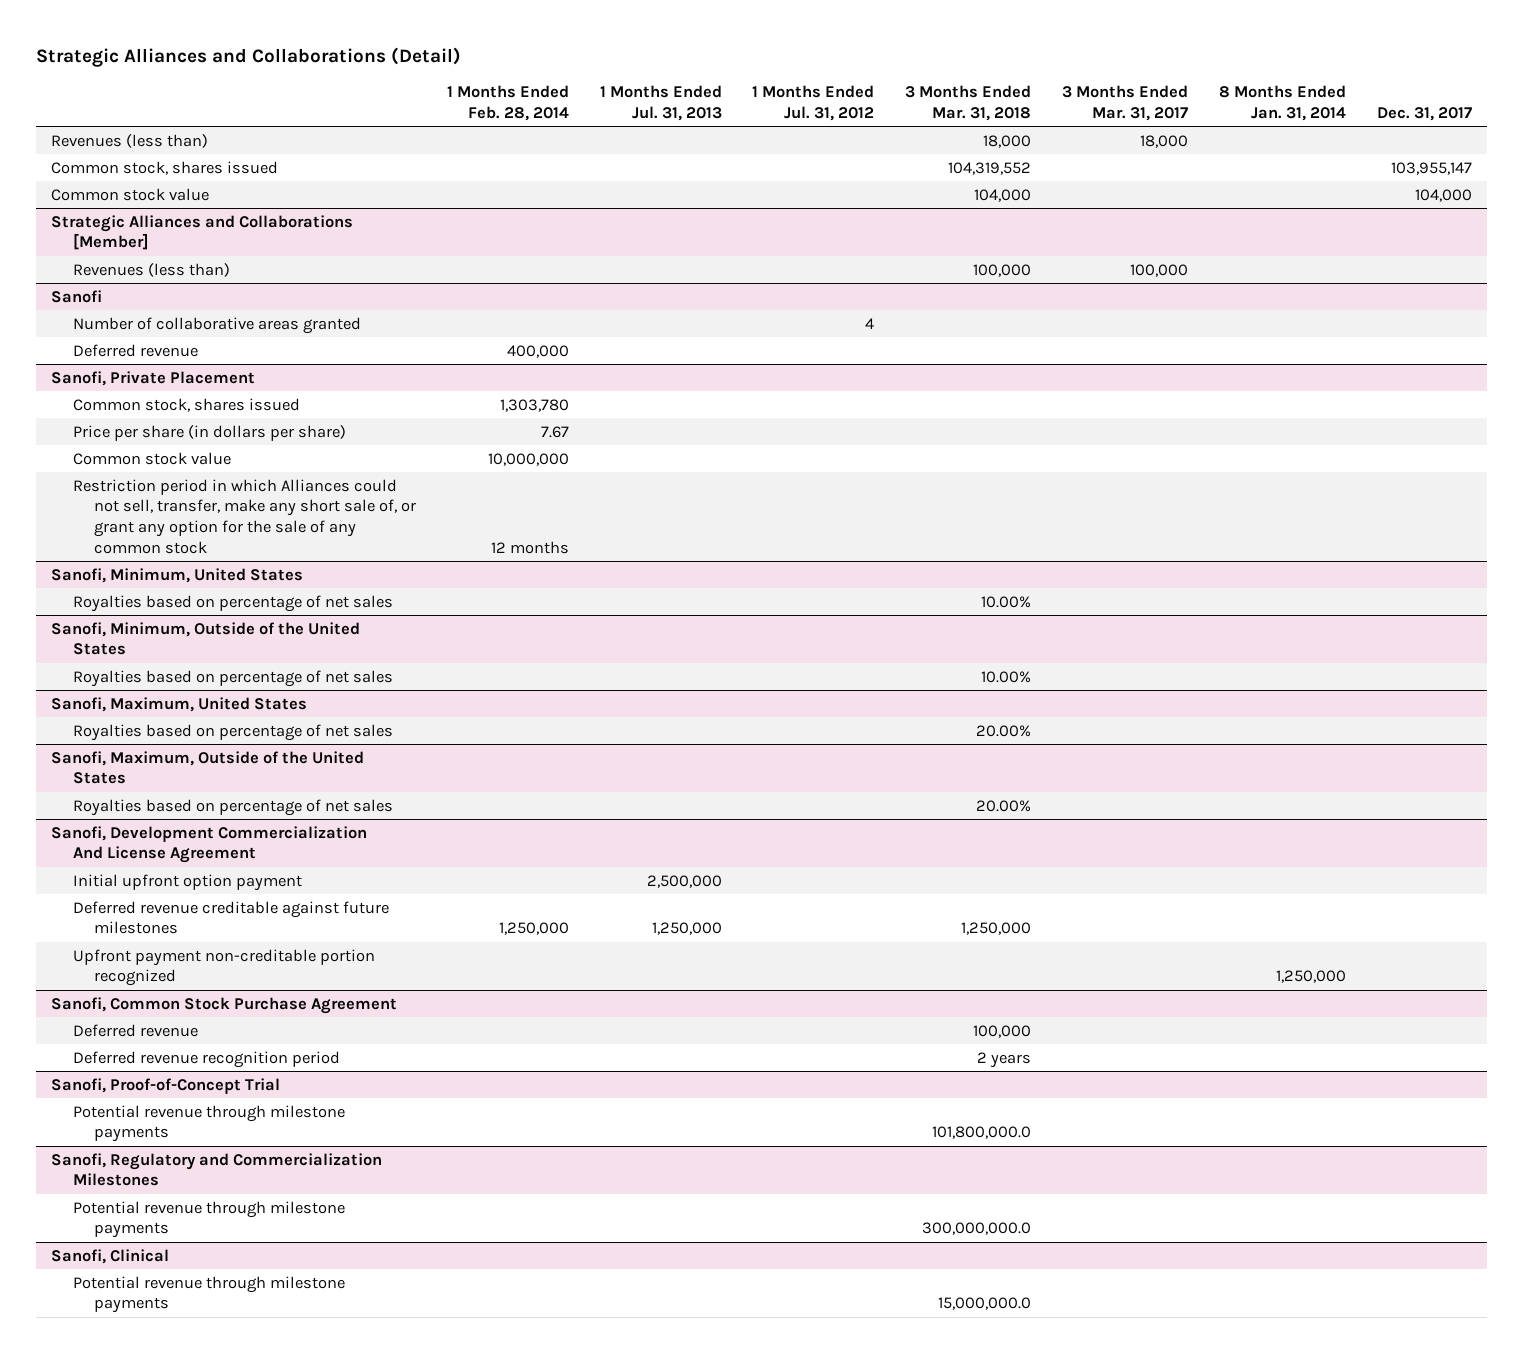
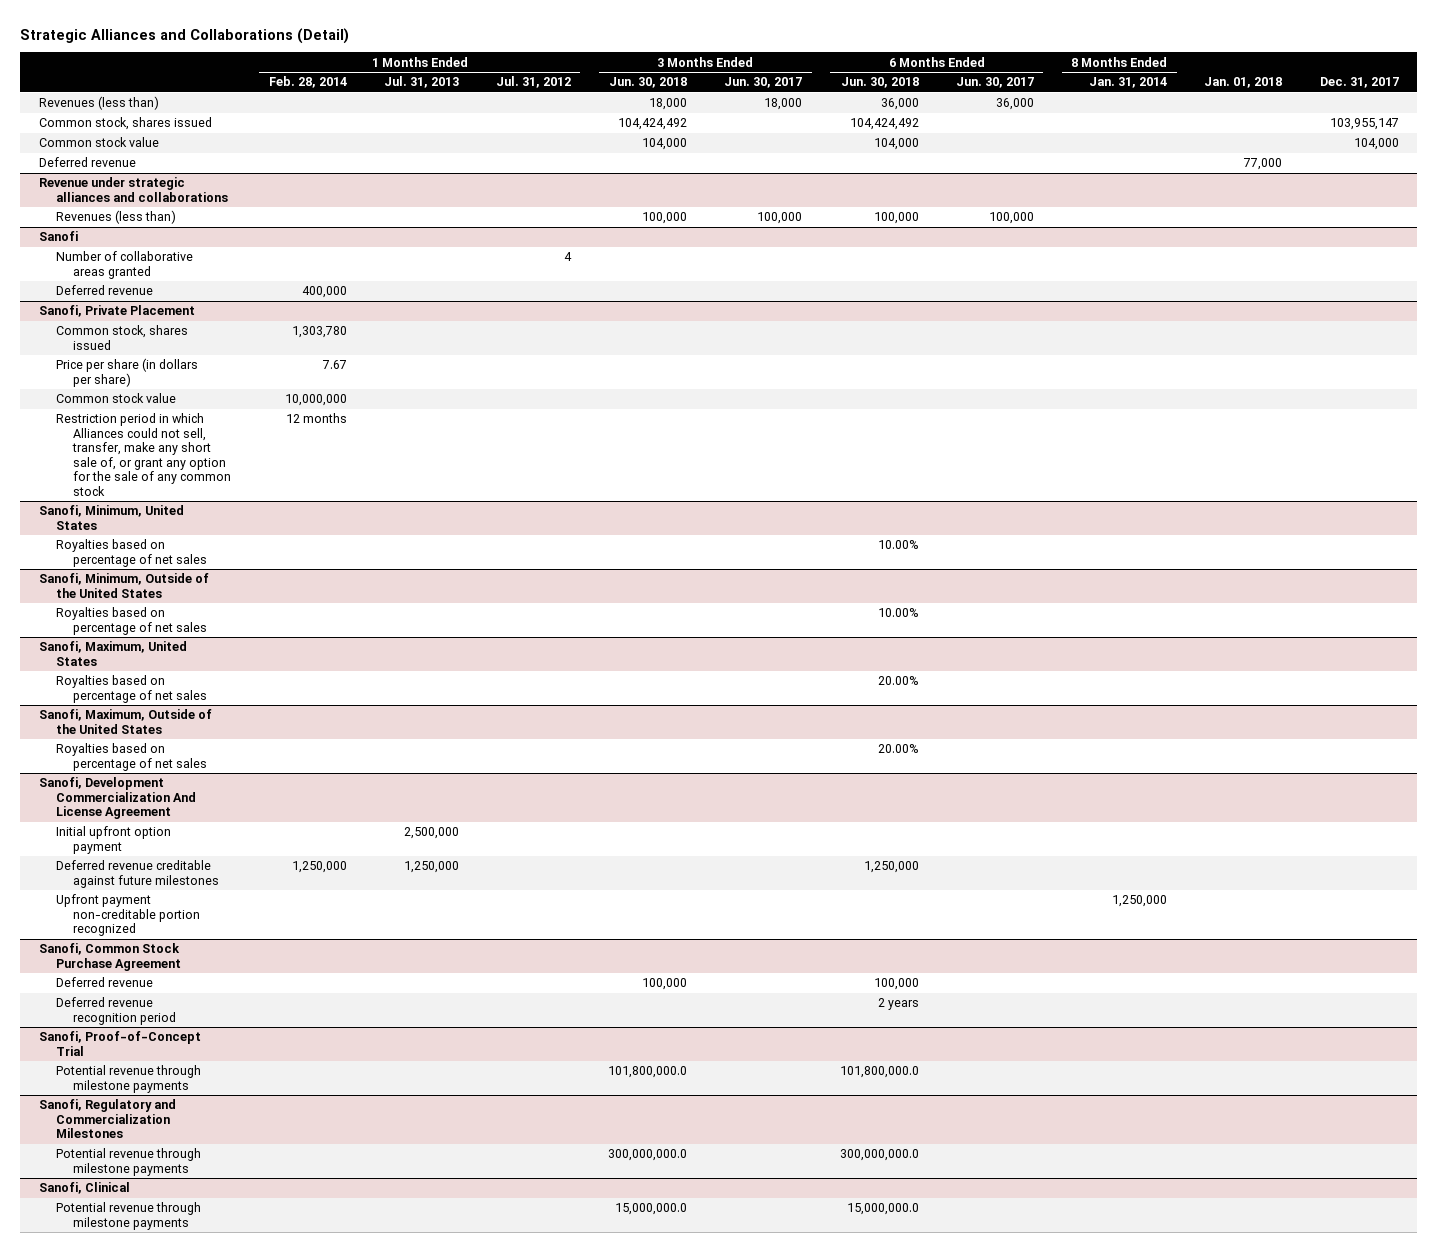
- | 1 Months Ended Feb. 28, 2014 | 1 Months Ended Jul. 31, 2013 | 1 Months Ended Jul. 31, 2012 | 3 Months Ended Mar. 31, 2018 | 3 Months Ended Mar. 31, 2017 | 8 Months Ended Jan. 31, 2014 | Dec. 31, 2017
+ | 1 Months Ended Feb. 28, 2014 | 1 Months Ended Jul. 31, 2013 | 1 Months Ended Jul. 31, 2012 | 3 Months Ended Jun. 30, 2018 | 3 Months Ended Jun. 30, 2017 | 6 Months Ended Jun. 30, 2018 | 6 Months Ended Jun. 30, 2017 | 8 Months Ended Jan. 31, 2014 | Jan. 01, 2018 | Dec. 31, 2017
- Strategic Alliances and Collaborations [Member]
+ Deferred revenue | | | | | | | | | 77,000 |
+ Revenue under strategic alliances and collaborations

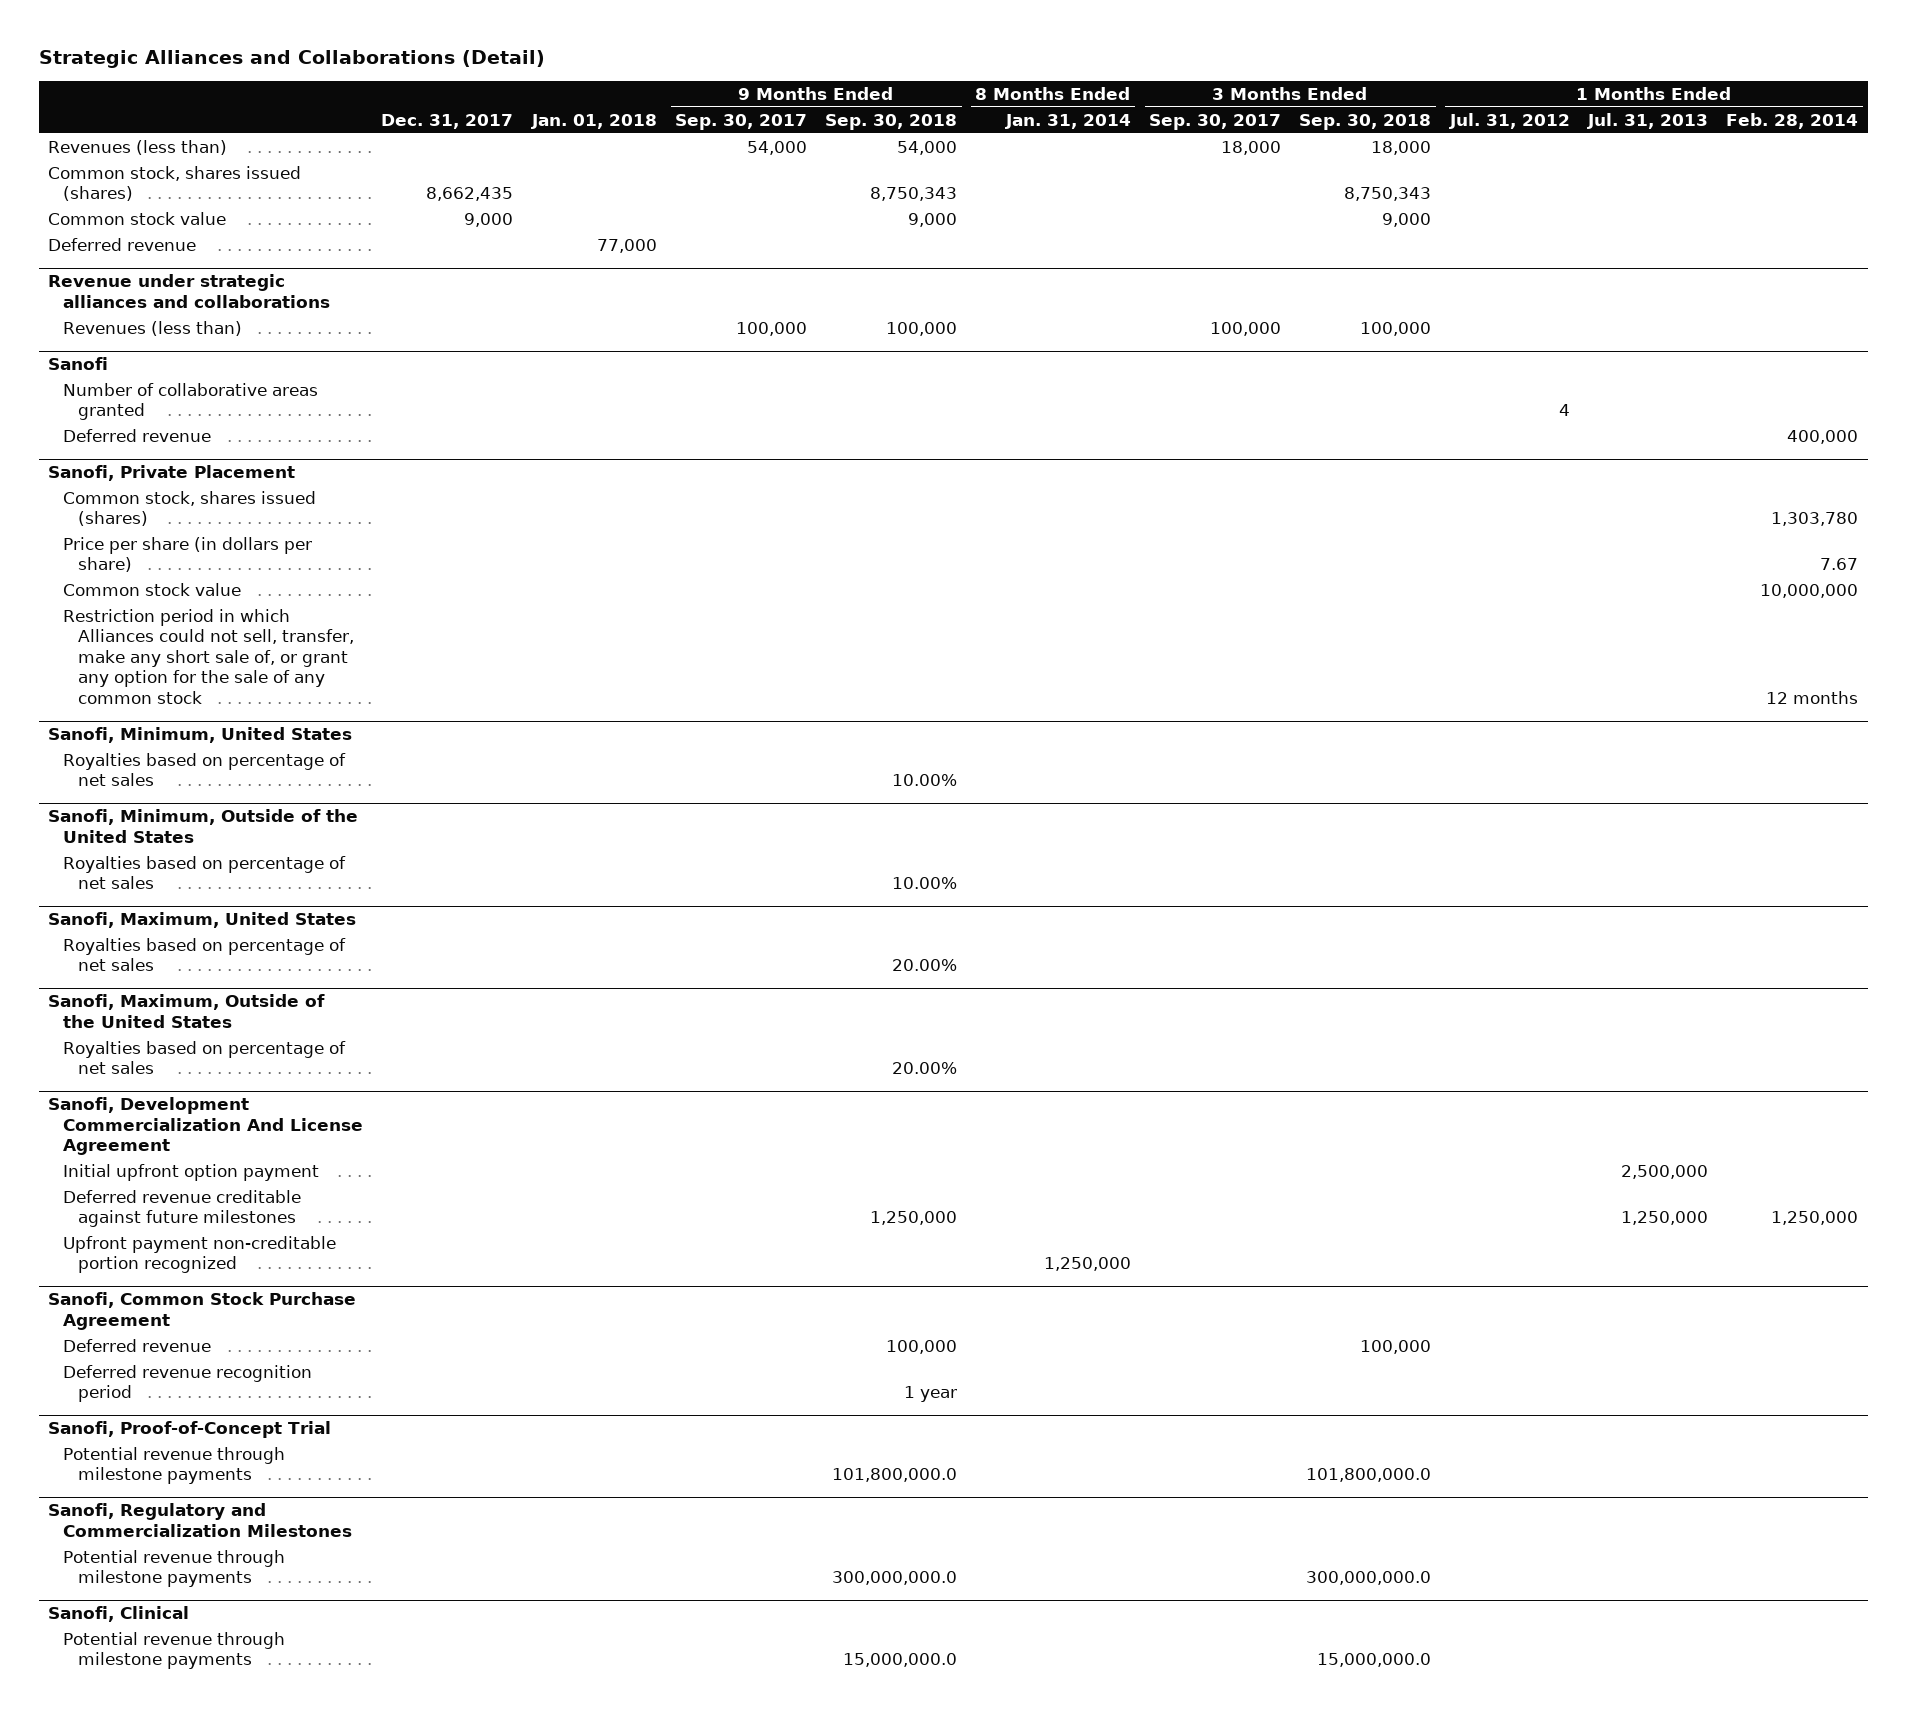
- | 1 Months Ended Feb. 28, 2014 | 1 Months Ended Jul. 31, 2013 | 1 Months Ended Jul. 31, 2012 | 3 Months Ended Jun. 30, 2018 | 3 Months Ended Jun. 30, 2017 | 6 Months Ended Jun. 30, 2018 | 6 Months Ended Jun. 30, 2017 | 8 Months Ended Jan. 31, 2014 | Jan. 01, 2018 | Dec. 31, 2017
+ | Dec. 31, 2017 | Jan. 01, 2018 | 9 Months Ended Sep. 30, 2017 | 9 Months Ended Sep. 30, 2018 | 8 Months Ended Jan. 31, 2014 | 3 Months Ended Sep. 30, 2017 | 3 Months Ended Sep. 30, 2018 | 1 Months Ended Jul. 31, 2012 | 1 Months Ended Jul. 31, 2013 | 1 Months Ended Feb. 28, 2014
- Common stock, shares issued | | | | 104,424,492 | | 104,424,492 | | | | 103,955,147
- Common stock value | | | | 104,000 | | 104,000 | | | | 104,000
+ Common stock, shares issued (shares) | 8,662,435 | | | 8,750,343 | | | 8,750,343 | | |
+ Common stock value | 9,000 | | | 9,000 | | | 9,000 | | |
@ Sanofi, Private Placement
- Common stock, shares issued | 1,303,780 | | | | | | | | |
+ Common stock, shares issued (shares) | | | | | | | | | | 1,303,780

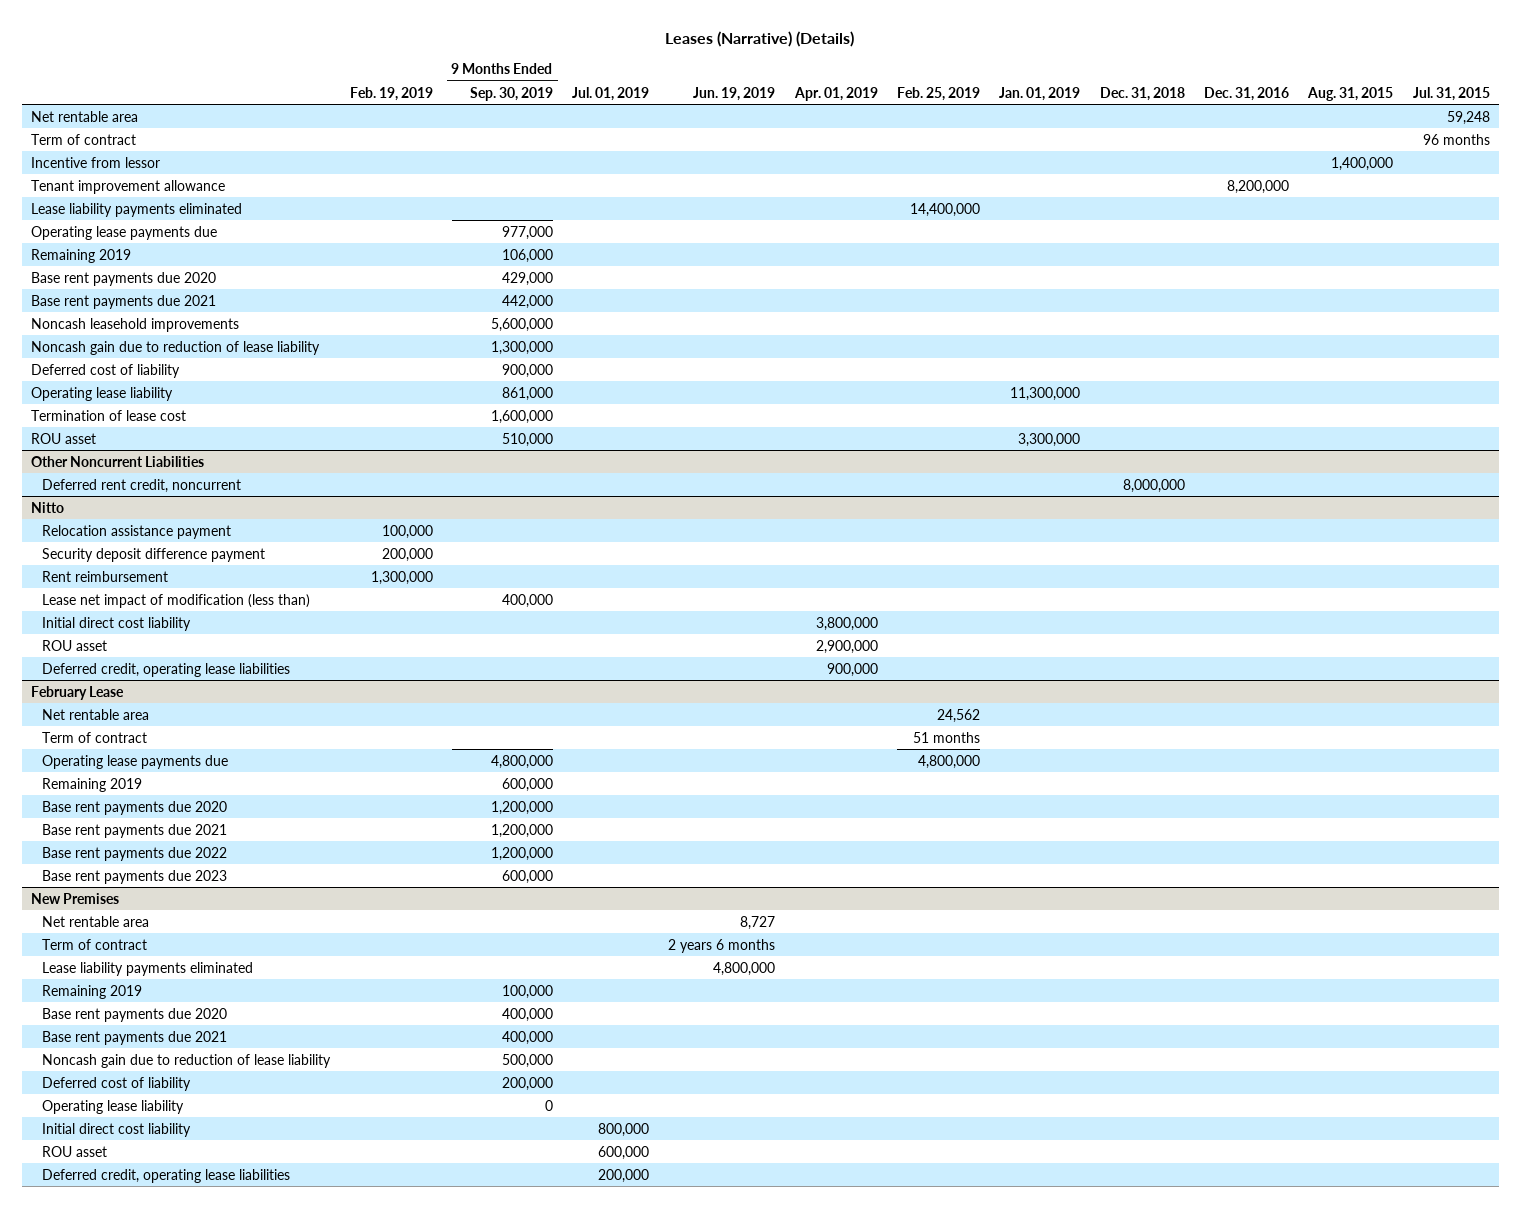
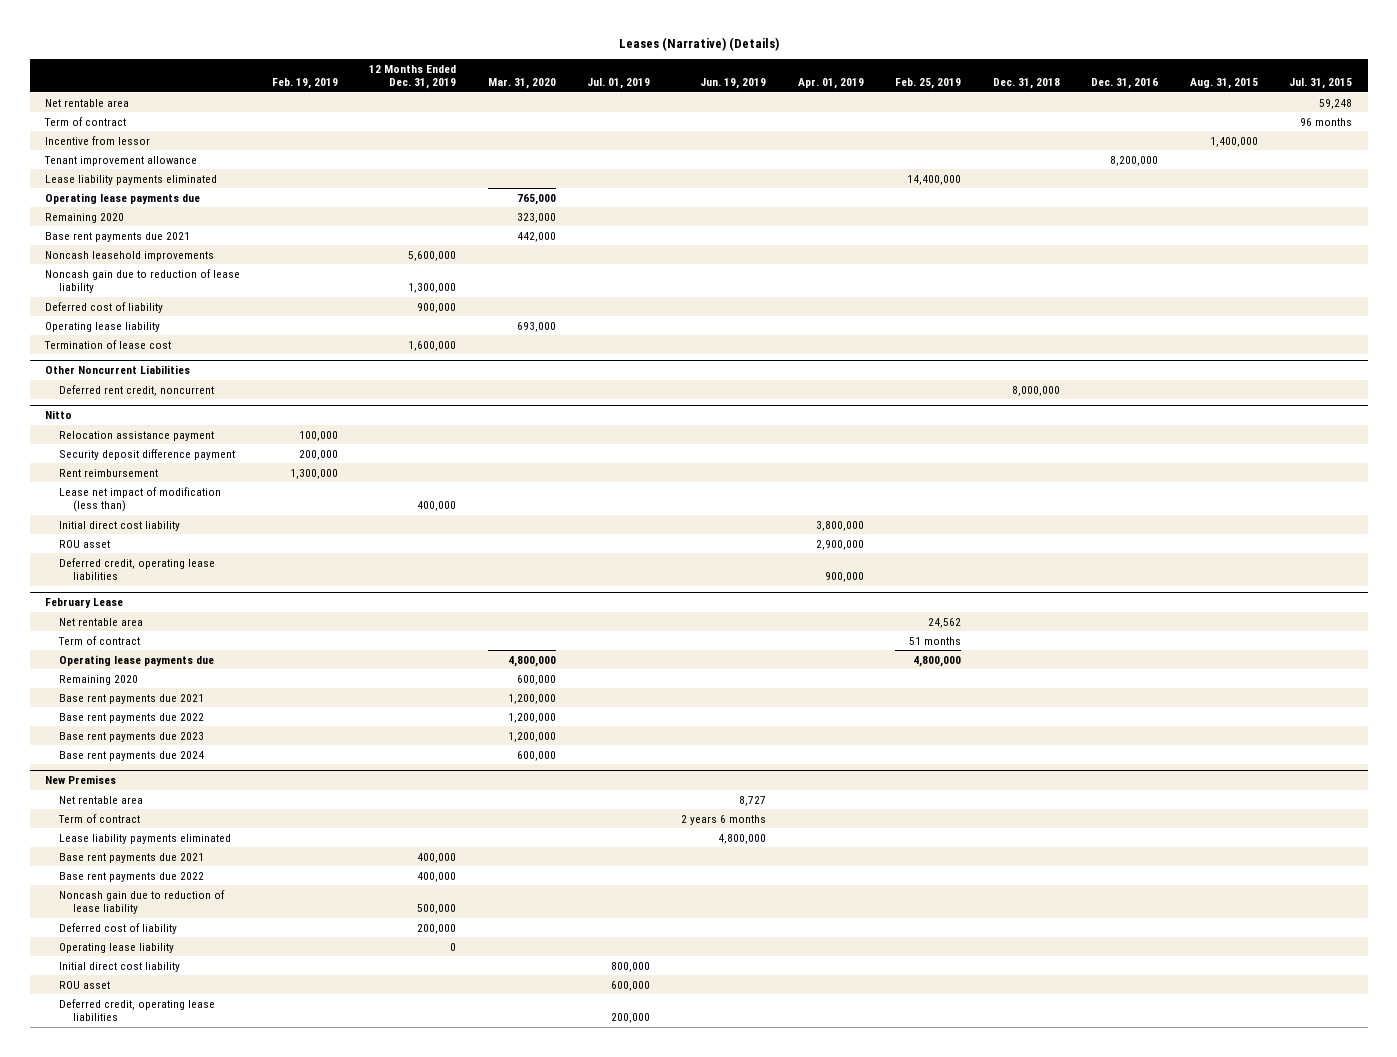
- | Feb. 19, 2019 | 9 Months Ended Sep. 30, 2019 | Jul. 01, 2019 | Jun. 19, 2019 | Apr. 01, 2019 | Feb. 25, 2019 | Jan. 01, 2019 | Dec. 31, 2018 | Dec. 31, 2016 | Aug. 31, 2015 | Jul. 31, 2015
+ | Feb. 19, 2019 | 12 Months Ended Dec. 31, 2019 | Mar. 31, 2020 | Jul. 01, 2019 | Jun. 19, 2019 | Apr. 01, 2019 | Feb. 25, 2019 | Dec. 31, 2018 | Dec. 31, 2016 | Aug. 31, 2015 | Jul. 31, 2015
- Remaining 2019 | | 106,000 | | | | | | | | |
- Base rent payments due 2020 | | 429,000 | | | | | | | | |
+ Remaining 2020 | | | 323,000 | | | | | | | |
- ROU asset | | 510,000 | | | | | 3,300,000 | | | |
@ February Lease
- Remaining 2019 | | 600,000 | | | | | | | | |
- Base rent payments due 2020 | | 1,200,000 | | | | | | | | |
+ Remaining 2020 | | | 600,000 | | | | | | | |
+ Base rent payments due 2024 | | | 600,000 | | | | | | | |
@ New Premises
- Remaining 2019 | | 100,000 | | | | | | | | |
- Base rent payments due 2020 | | 400,000 | | | | | | | | |
+ Base rent payments due 2022 | | 400,000 | | | | | | | | |

